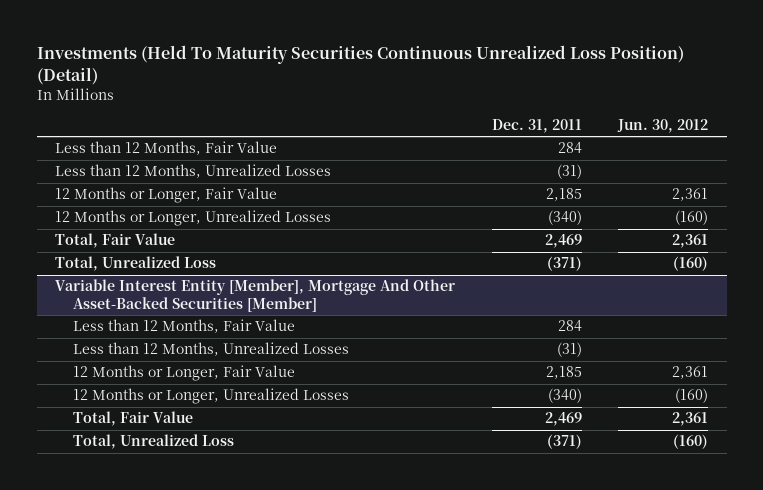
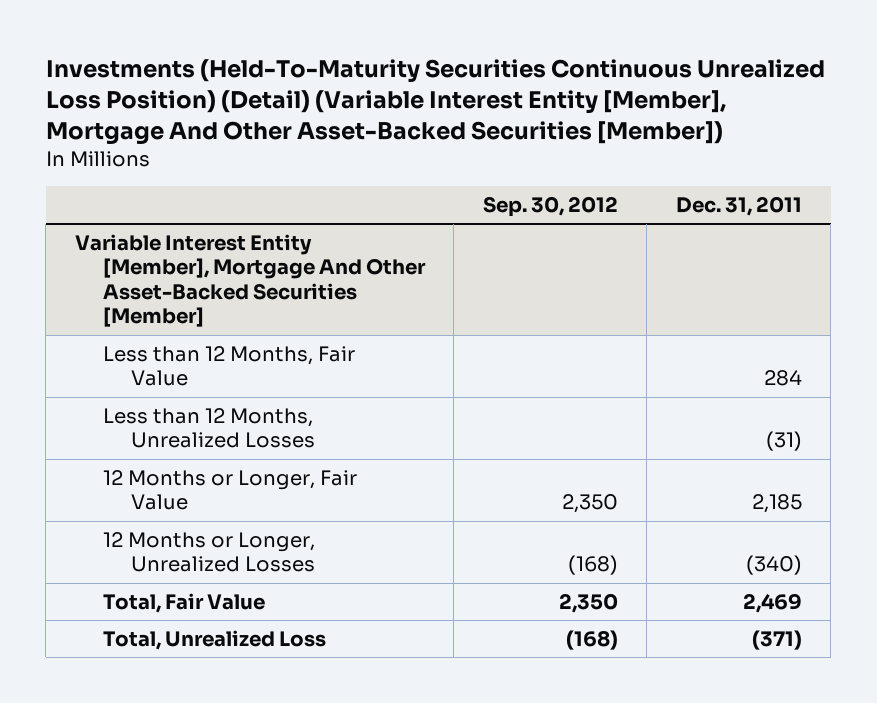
- Investments (Held To Maturity Securities Continuous Unrealized Loss Position) (Detail)
+ Investments (Held-To-Maturity Securities Continuous Unrealized Loss Position) (Detail) (Variable Interest Entity [Member], Mortgage And Other Asset-Backed Securities [Member])
- | Dec. 31, 2011 | Jun. 30, 2012
+ | Sep. 30, 2012 | Dec. 31, 2011
- Less than 12 Months, Fair Value | 284 |
- Less than 12 Months, Unrealized Losses | (31) |
- 12 Months or Longer, Fair Value | 2,185 | 2,361
- 12 Months or Longer, Unrealized Losses | (340) | (160)
- Total, Fair Value | 2,469 | 2,361
- Total, Unrealized Loss | (371) | (160)

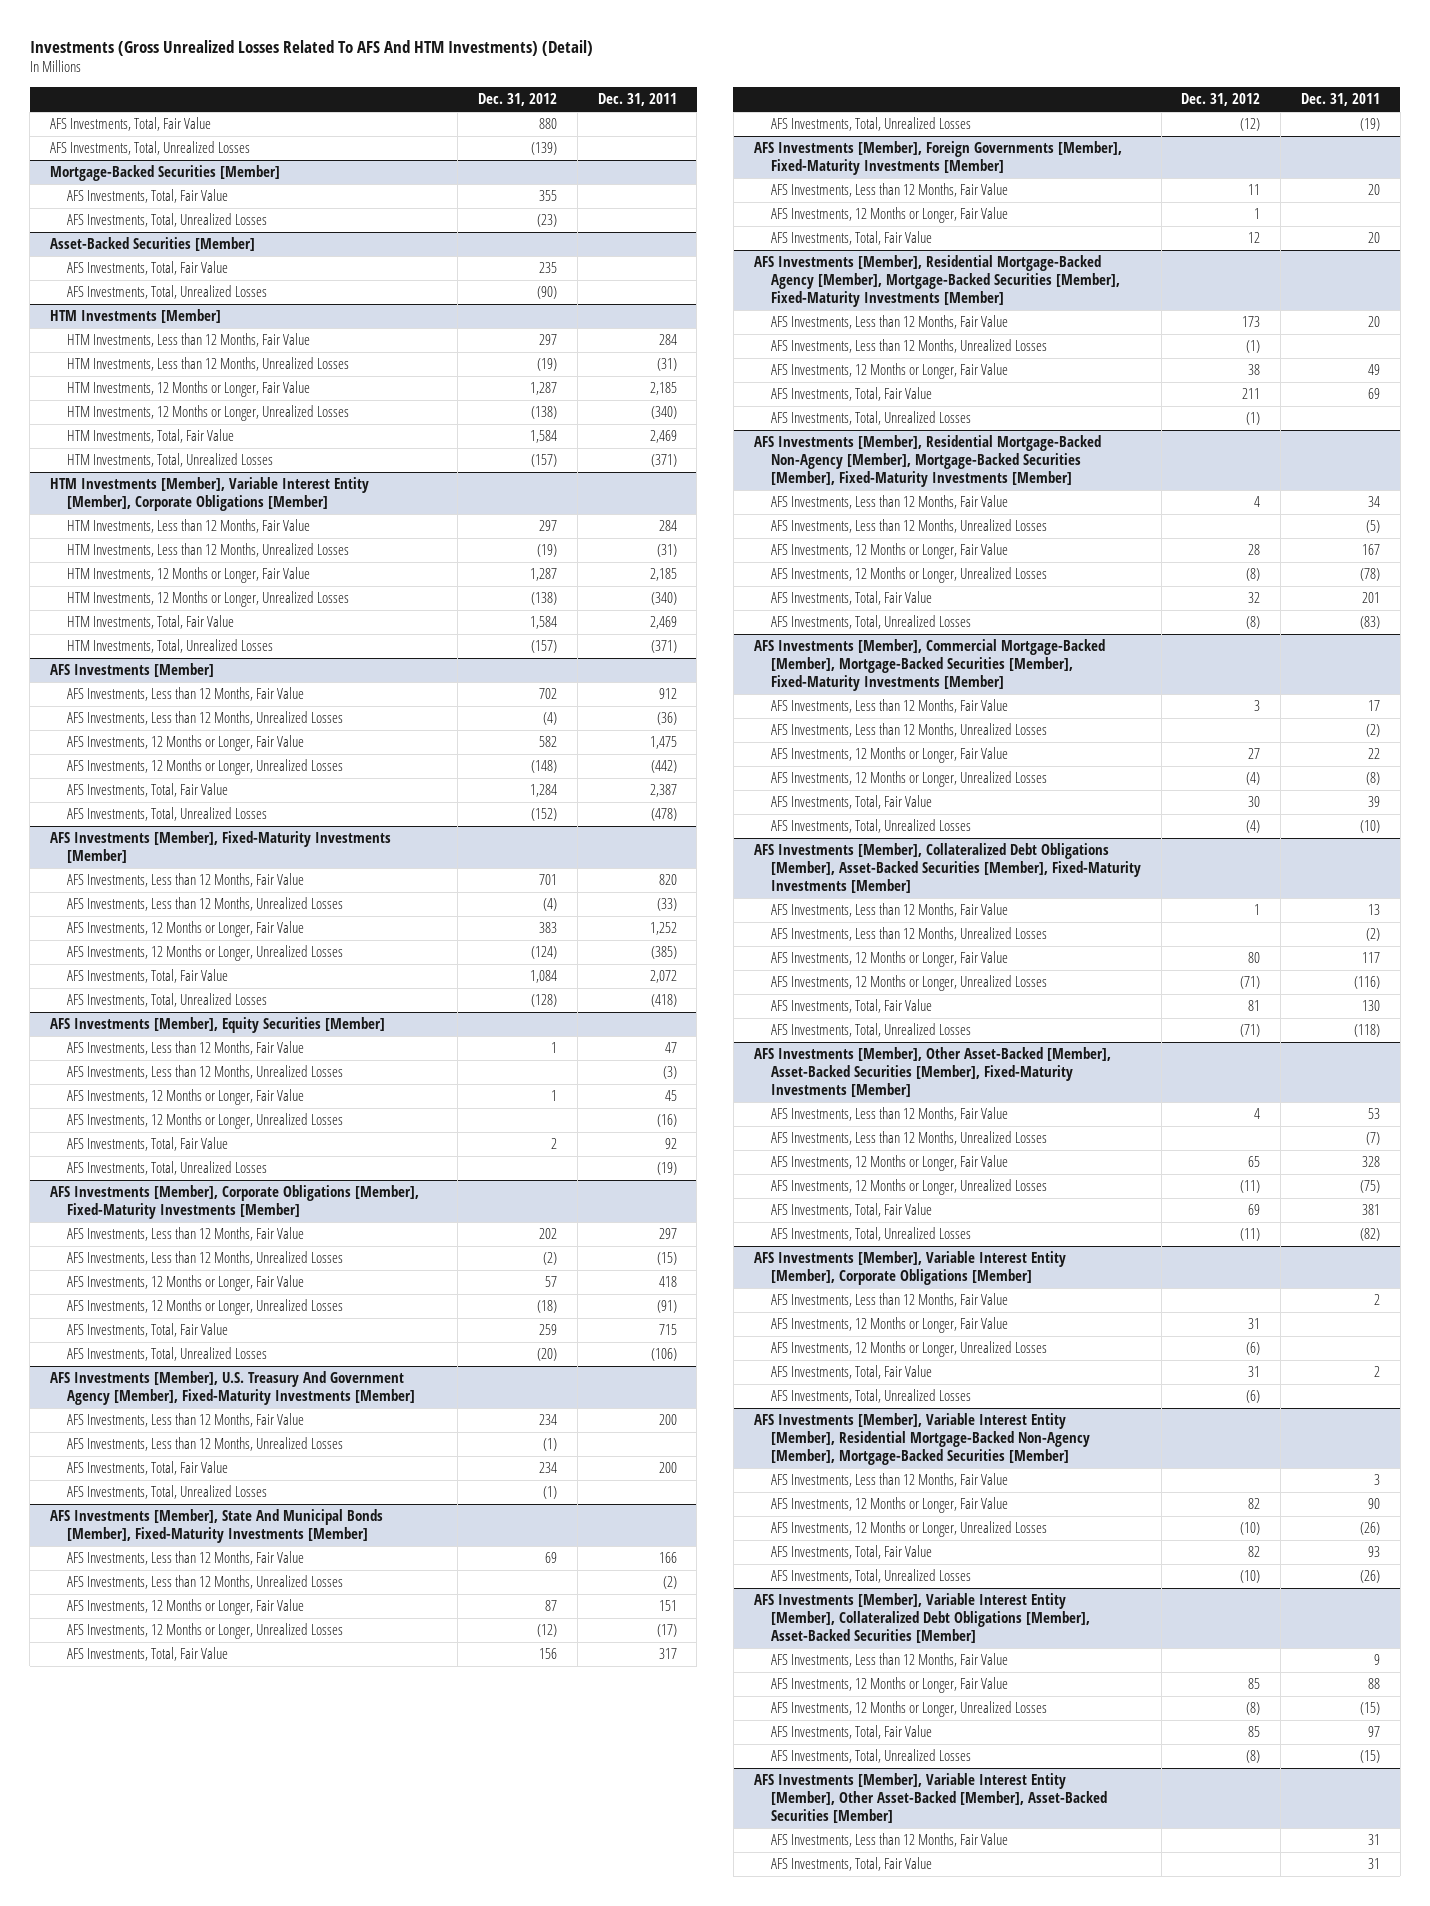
- Investments (Held-To-Maturity Securities Continuous Unrealized Loss Position) (Detail) (Variable Interest Entity [Member], Mortgage And Other Asset-Backed Securities [Member])
+ Investments (Gross Unrealized Losses Related To AFS And HTM Investments) (Detail)
- | Sep. 30, 2012 | Dec. 31, 2011
+ | Dec. 31, 2012 | Dec. 31, 2011
- Variable Interest Entity [Member], Mortgage And Other Asset-Backed Securities [Member]
- Less than 12 Months, Fair Value | | 284
- Less than 12 Months, Unrealized Losses | | (31)
- 12 Months or Longer, Fair Value | 2,350 | 2,185
- 12 Months or Longer, Unrealized Losses | (168) | (340)
- Total, Fair Value | 2,350 | 2,469
- Total, Unrealized Loss | (168) | (371)
+ AFS Investments, Total, Fair Value | 880 |
+ AFS Investments, Total, Unrealized Losses | (139) |
+ Mortgage-Backed Securities [Member]
+ AFS Investments, Total, Fair Value | 355 |
+ AFS Investments, Total, Unrealized Losses | (23) |
+ Asset-Backed Securities [Member]
+ AFS Investments, Total, Fair Value | 235 |
+ AFS Investments, Total, Unrealized Losses | (90) |
+ HTM Investments [Member]
+ HTM Investments, Less than 12 Months, Fair Value | 297 | 284
+ HTM Investments, Less than 12 Months, Unrealized Losses | (19) | (31)
+ HTM Investments, 12 Months or Longer, Fair Value | 1,287 | 2,185
+ HTM Investments, 12 Months or Longer, Unrealized Losses | (138) | (340)
+ HTM Investments, Total, Fair Value | 1,584 | 2,469
+ HTM Investments, Total, Unrealized Losses | (157) | (371)
+ HTM Investments [Member], Variable Interest Entity [Member], Corporate Obligations [Member]
+ HTM Investments, Less than 12 Months, Fair Value | 297 | 284
+ HTM Investments, Less than 12 Months, Unrealized Losses | (19) | (31)
+ HTM Investments, 12 Months or Longer, Fair Value | 1,287 | 2,185
+ HTM Investments, 12 Months or Longer, Unrealized Losses | (138) | (340)
+ HTM Investments, Total, Fair Value | 1,584 | 2,469
+ HTM Investments, Total, Unrealized Losses | (157) | (371)
+ AFS Investments [Member]
+ AFS Investments, Less than 12 Months, Fair Value | 702 | 912
+ AFS Investments, Less than 12 Months, Unrealized Losses | (4) | (36)
+ AFS Investments, 12 Months or Longer, Fair Value | 582 | 1,475
+ AFS Investments, 12 Months or Longer, Unrealized Losses | (148) | (442)
+ AFS Investments, Total, Fair Value | 1,284 | 2,387
+ AFS Investments, Total, Unrealized Losses | (152) | (478)
+ AFS Investments [Member], Fixed-Maturity Investments [Member]
+ AFS Investments, Less than 12 Months, Fair Value | 701 | 820
+ AFS Investments, Less than 12 Months, Unrealized Losses | (4) | (33)
+ AFS Investments, 12 Months or Longer, Fair Value | 383 | 1,252
+ AFS Investments, 12 Months or Longer, Unrealized Losses | (124) | (385)
+ AFS Investments, Total, Fair Value | 1,084 | 2,072
+ AFS Investments, Total, Unrealized Losses | (128) | (418)
+ AFS Investments [Member], Equity Securities [Member]
+ AFS Investments, Less than 12 Months, Fair Value | 1 | 47
+ AFS Investments, Less than 12 Months, Unrealized Losses | | (3)
+ AFS Investments, 12 Months or Longer, Fair Value | 1 | 45
+ AFS Investments, 12 Months or Longer, Unrealized Losses | | (16)
+ AFS Investments, Total, Fair Value | 2 | 92
+ AFS Investments, Total, Unrealized Losses | | (19)
+ AFS Investments [Member], Corporate Obligations [Member], Fixed-Maturity Investments [Member]
+ AFS Investments, Less than 12 Months, Fair Value | 202 | 297
+ AFS Investments, Less than 12 Months, Unrealized Losses | (2) | (15)
+ AFS Investments, 12 Months or Longer, Fair Value | 57 | 418
+ AFS Investments, 12 Months or Longer, Unrealized Losses | (18) | (91)
+ AFS Investments, Total, Fair Value | 259 | 715
+ AFS Investments, Total, Unrealized Losses | (20) | (106)
+ AFS Investments [Member], U.S. Treasury And Government Agency [Member], Fixed-Maturity Investments [Member]
+ AFS Investments, Less than 12 Months, Fair Value | 234 | 200
+ AFS Investments, Less than 12 Months, Unrealized Losses | (1) |
+ AFS Investments, Total, Fair Value | 234 | 200
+ AFS Investments, Total, Unrealized Losses | (1) |
+ AFS Investments [Member], State And Municipal Bonds [Member], Fixed-Maturity Investments [Member]
+ AFS Investments, Less than 12 Months, Fair Value | 69 | 166
+ AFS Investments, Less than 12 Months, Unrealized Losses | | (2)
+ AFS Investments, 12 Months or Longer, Fair Value | 87 | 151
+ AFS Investments, 12 Months or Longer, Unrealized Losses | (12) | (17)
+ AFS Investments, Total, Fair Value | 156 | 317
+ AFS Investments, Total, Unrealized Losses | (12) | (19)
+ AFS Investments [Member], Foreign Governments [Member], Fixed-Maturity Investments [Member]
+ AFS Investments, Less than 12 Months, Fair Value | 11 | 20
+ AFS Investments, 12 Months or Longer, Fair Value | 1 |
+ AFS Investments, Total, Fair Value | 12 | 20
+ AFS Investments [Member], Residential Mortgage-Backed Agency [Member], Mortgage-Backed Securities [Member], Fixed-Maturity Investments [Member]
+ AFS Investments, Less than 12 Months, Fair Value | 173 | 20
+ AFS Investments, Less than 12 Months, Unrealized Losses | (1) |
+ AFS Investments, 12 Months or Longer, Fair Value | 38 | 49
+ AFS Investments, Total, Fair Value | 211 | 69
+ AFS Investments, Total, Unrealized Losses | (1) |
+ AFS Investments [Member], Residential Mortgage-Backed Non-Agency [Member], Mortgage-Backed Securities [Member], Fixed-Maturity Investments [Member]
+ AFS Investments, Less than 12 Months, Fair Value | 4 | 34
+ AFS Investments, Less than 12 Months, Unrealized Losses | | (5)
+ AFS Investments, 12 Months or Longer, Fair Value | 28 | 167
+ AFS Investments, 12 Months or Longer, Unrealized Losses | (8) | (78)
+ AFS Investments, Total, Fair Value | 32 | 201
+ AFS Investments, Total, Unrealized Losses | (8) | (83)
+ AFS Investments [Member], Commercial Mortgage-Backed [Member], Mortgage-Backed Securities [Member], Fixed-Maturity Investments [Member]
+ AFS Investments, Less than 12 Months, Fair Value | 3 | 17
+ AFS Investments, Less than 12 Months, Unrealized Losses | | (2)
+ AFS Investments, 12 Months or Longer, Fair Value | 27 | 22
+ AFS Investments, 12 Months or Longer, Unrealized Losses | (4) | (8)
+ AFS Investments, Total, Fair Value | 30 | 39
+ AFS Investments, Total, Unrealized Losses | (4) | (10)
+ AFS Investments [Member], Collateralized Debt Obligations [Member], Asset-Backed Securities [Member], Fixed-Maturity Investments [Member]
+ AFS Investments, Less than 12 Months, Fair Value | 1 | 13
+ AFS Investments, Less than 12 Months, Unrealized Losses | | (2)
+ AFS Investments, 12 Months or Longer, Fair Value | 80 | 117
+ AFS Investments, 12 Months or Longer, Unrealized Losses | (71) | (116)
+ AFS Investments, Total, Fair Value | 81 | 130
+ AFS Investments, Total, Unrealized Losses | (71) | (118)
+ AFS Investments [Member], Other Asset-Backed [Member], Asset-Backed Securities [Member], Fixed-Maturity Investments [Member]
+ AFS Investments, Less than 12 Months, Fair Value | 4 | 53
+ AFS Investments, Less than 12 Months, Unrealized Losses | | (7)
+ AFS Investments, 12 Months or Longer, Fair Value | 65 | 328
+ AFS Investments, 12 Months or Longer, Unrealized Losses | (11) | (75)
+ AFS Investments, Total, Fair Value | 69 | 381
+ AFS Investments, Total, Unrealized Losses | (11) | (82)
+ AFS Investments [Member], Variable Interest Entity [Member], Corporate Obligations [Member]
+ AFS Investments, Less than 12 Months, Fair Value | | 2
+ AFS Investments, 12 Months or Longer, Fair Value | 31 |
+ AFS Investments, 12 Months or Longer, Unrealized Losses | (6) |
+ AFS Investments, Total, Fair Value | 31 | 2
+ AFS Investments, Total, Unrealized Losses | (6) |
+ AFS Investments [Member], Variable Interest Entity [Member], Residential Mortgage-Backed Non-Agency [Member], Mortgage-Backed Securities [Member]
+ AFS Investments, Less than 12 Months, Fair Value | | 3
+ AFS Investments, 12 Months or Longer, Fair Value | 82 | 90
+ AFS Investments, 12 Months or Longer, Unrealized Losses | (10) | (26)
+ AFS Investments, Total, Fair Value | 82 | 93
+ AFS Investments, Total, Unrealized Losses | (10) | (26)
+ AFS Investments [Member], Variable Interest Entity [Member], Collateralized Debt Obligations [Member], Asset-Backed Securities [Member]
+ AFS Investments, Less than 12 Months, Fair Value | | 9
+ AFS Investments, 12 Months or Longer, Fair Value | 85 | 88
+ AFS Investments, 12 Months or Longer, Unrealized Losses | (8) | (15)
+ AFS Investments, Total, Fair Value | 85 | 97
+ AFS Investments, Total, Unrealized Losses | (8) | (15)
+ AFS Investments [Member], Variable Interest Entity [Member], Other Asset-Backed [Member], Asset-Backed Securities [Member]
+ AFS Investments, Less than 12 Months, Fair Value | | 31
+ AFS Investments, Total, Fair Value | | 31

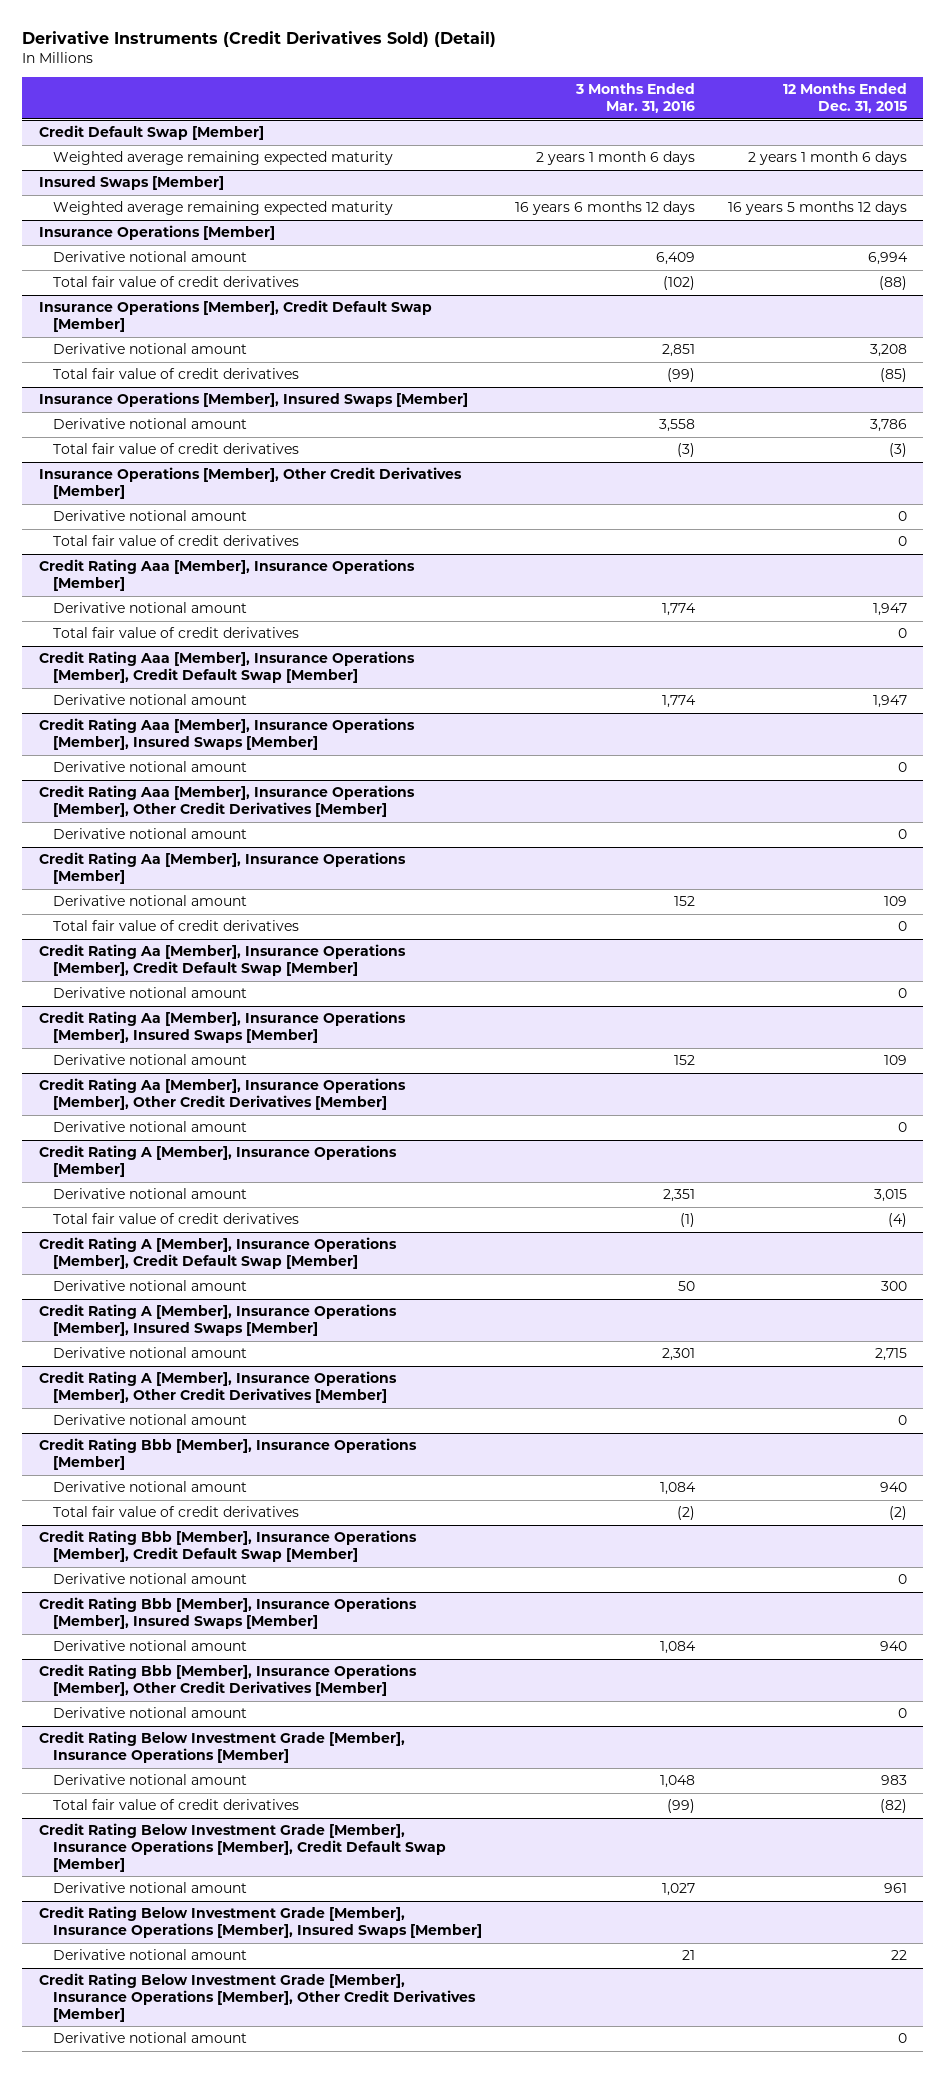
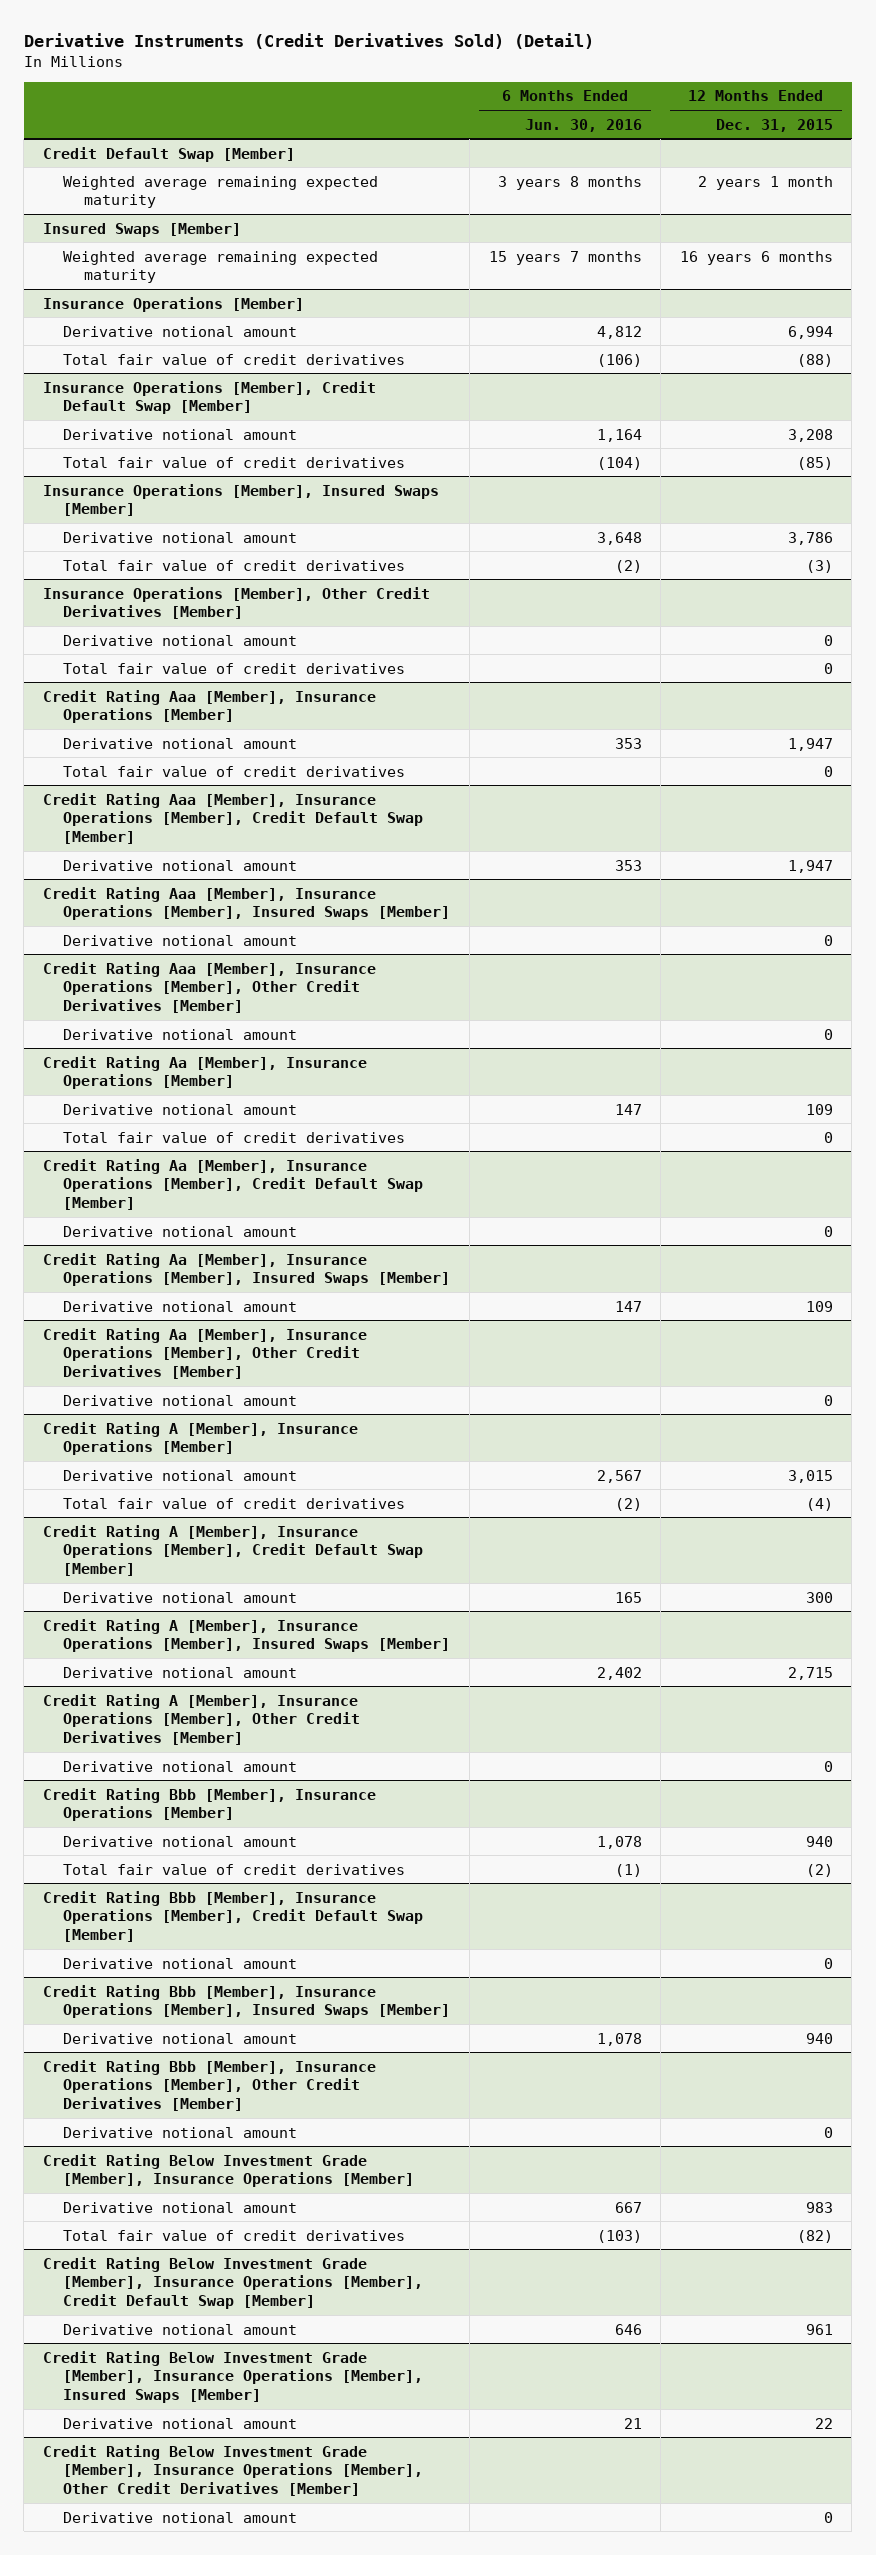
- | 3 Months Ended Mar. 31, 2016 | 12 Months Ended Dec. 31, 2015
+ | 6 Months Ended Jun. 30, 2016 | 12 Months Ended Dec. 31, 2015
@ Credit Default Swap [Member]
- Weighted average remaining expected maturity | 2 years 1 month 6 days | 2 years 1 month 6 days
+ Weighted average remaining expected maturity | 3 years 8 months | 2 years 1 month
@ Insured Swaps [Member]
- Weighted average remaining expected maturity | 16 years 6 months 12 days | 16 years 5 months 12 days
+ Weighted average remaining expected maturity | 15 years 7 months | 16 years 6 months

